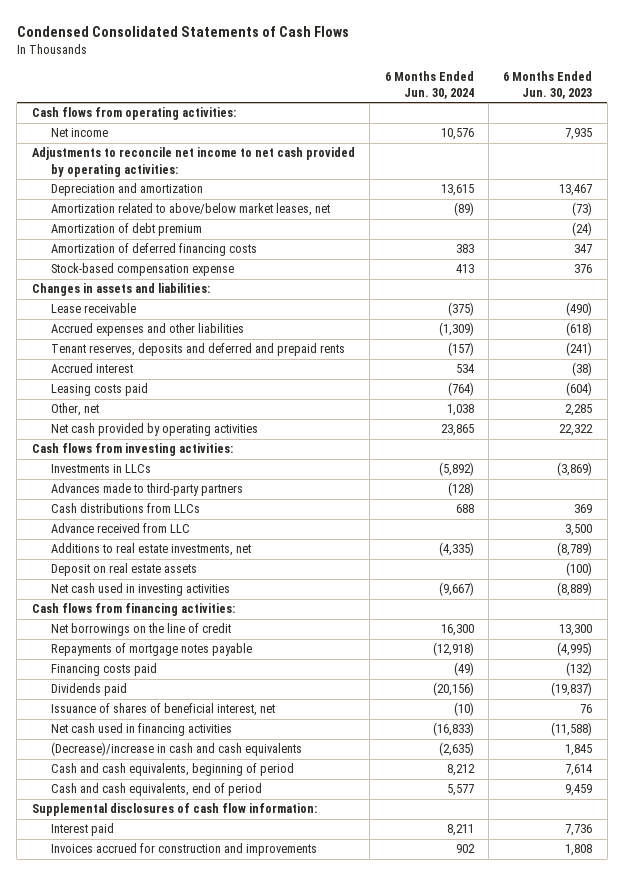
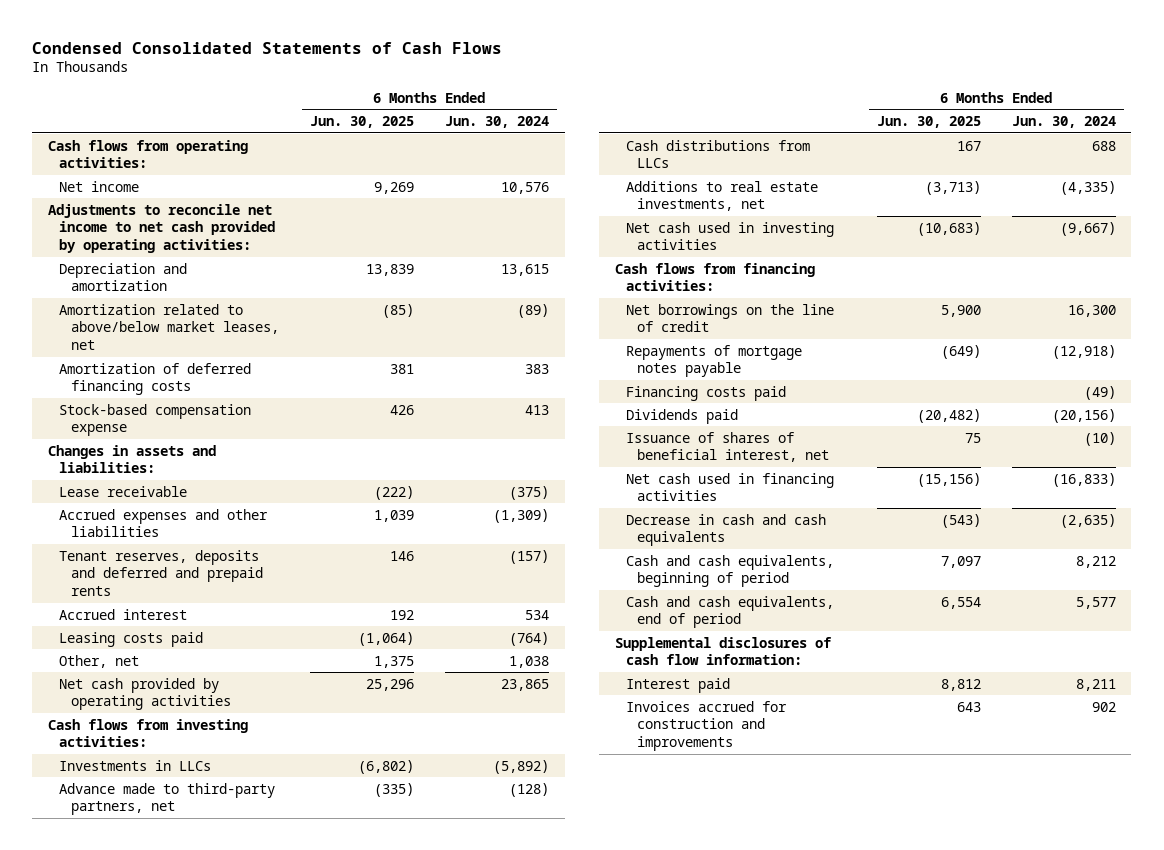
- | 6 Months Ended Jun. 30, 2024 | 6 Months Ended Jun. 30, 2023
+ | 6 Months Ended Jun. 30, 2025 | 6 Months Ended Jun. 30, 2024
- Amortization of debt premium | | (24)
- Advances made to third-party partners | (128) |
+ Advance made to third-party partners, net | (335) | (128)
- Advance received from LLC | | 3,500
- Deposit on real estate assets | | (100)
- (Decrease)/increase in cash and cash equivalents | (2,635) | 1,845
+ Decrease in cash and cash equivalents | (543) | (2,635)

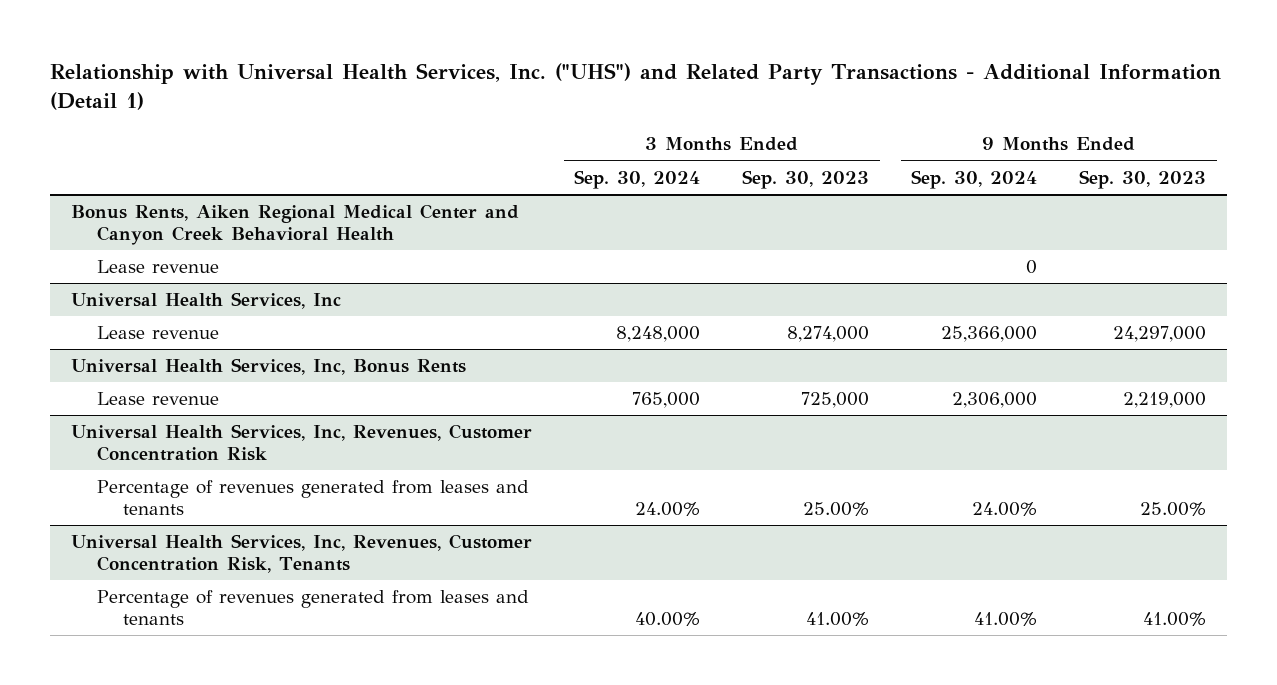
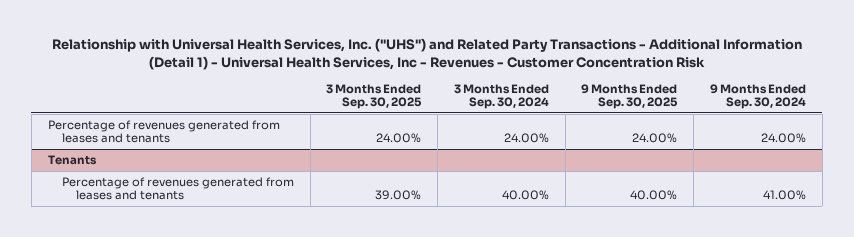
- Relationship with Universal Health Services, Inc. ("UHS") and Related Party Transactions - Additional Information (Detail 1)
+ Relationship with Universal Health Services, Inc. ("UHS") and Related Party Transactions - Additional Information (Detail 1) - Universal Health Services, Inc - Revenues - Customer Concentration Risk
- | 3 Months Ended Sep. 30, 2024 | 3 Months Ended Sep. 30, 2023 | 9 Months Ended Sep. 30, 2024 | 9 Months Ended Sep. 30, 2023
+ | 3 Months Ended Sep. 30, 2025 | 3 Months Ended Sep. 30, 2024 | 9 Months Ended Sep. 30, 2025 | 9 Months Ended Sep. 30, 2024
- Bonus Rents, Aiken Regional Medical Center and Canyon Creek Behavioral Health
- Lease revenue | | | 0 |
- Universal Health Services, Inc
- Lease revenue | 8,248,000 | 8,274,000 | 25,366,000 | 24,297,000
- Universal Health Services, Inc, Bonus Rents
- Lease revenue | 765,000 | 725,000 | 2,306,000 | 2,219,000
- Universal Health Services, Inc, Revenues, Customer Concentration Risk
- Universal Health Services, Inc, Revenues, Customer Concentration Risk, Tenants
+ Tenants

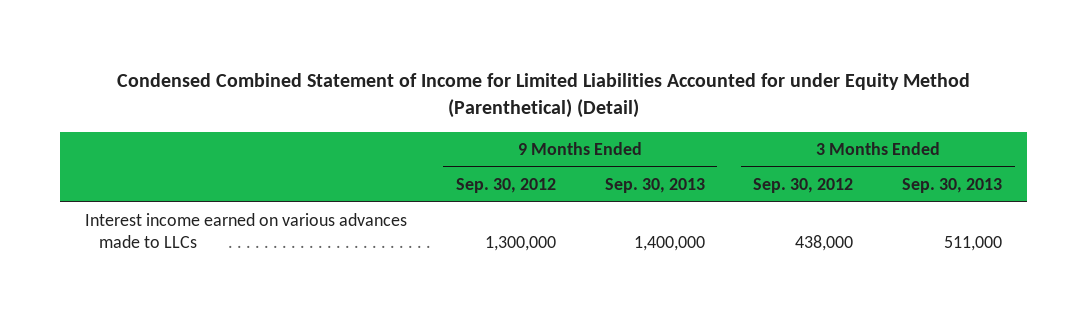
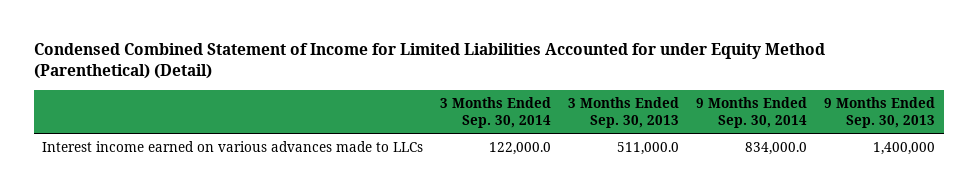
- | 9 Months Ended Sep. 30, 2012 | 9 Months Ended Sep. 30, 2013 | 3 Months Ended Sep. 30, 2012 | 3 Months Ended Sep. 30, 2013
+ | 3 Months Ended Sep. 30, 2014 | 3 Months Ended Sep. 30, 2013 | 9 Months Ended Sep. 30, 2014 | 9 Months Ended Sep. 30, 2013
- Interest income earned on various advances made to LLCs | 1,300,000 | 1,400,000 | 438,000 | 511,000
+ Interest income earned on various advances made to LLCs | 122,000.0 | 511,000.0 | 834,000.0 | 1,400,000

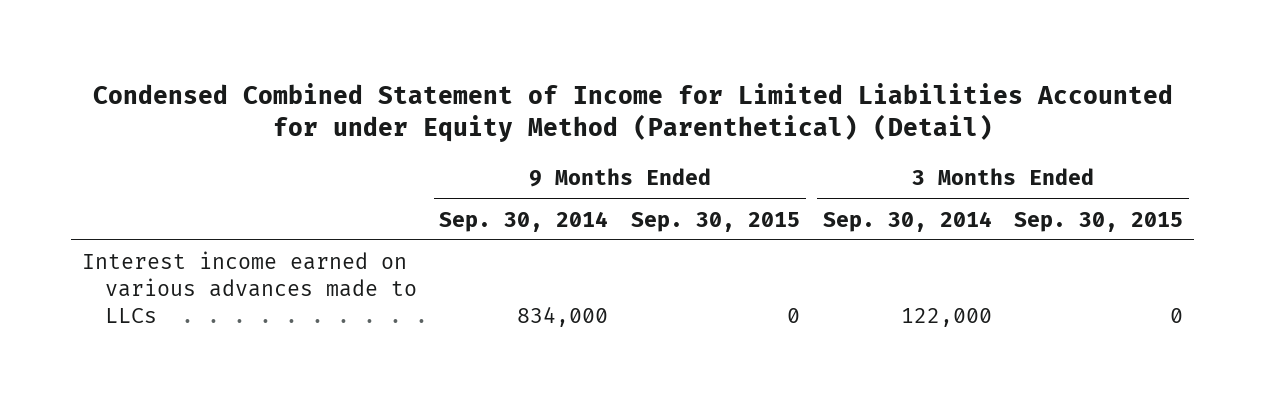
- | 3 Months Ended Sep. 30, 2014 | 3 Months Ended Sep. 30, 2013 | 9 Months Ended Sep. 30, 2014 | 9 Months Ended Sep. 30, 2013
+ | 9 Months Ended Sep. 30, 2014 | 9 Months Ended Sep. 30, 2015 | 3 Months Ended Sep. 30, 2014 | 3 Months Ended Sep. 30, 2015
- Interest income earned on various advances made to LLCs | 122,000.0 | 511,000.0 | 834,000.0 | 1,400,000
+ Interest income earned on various advances made to LLCs | 834,000 | 0 | 122,000 | 0

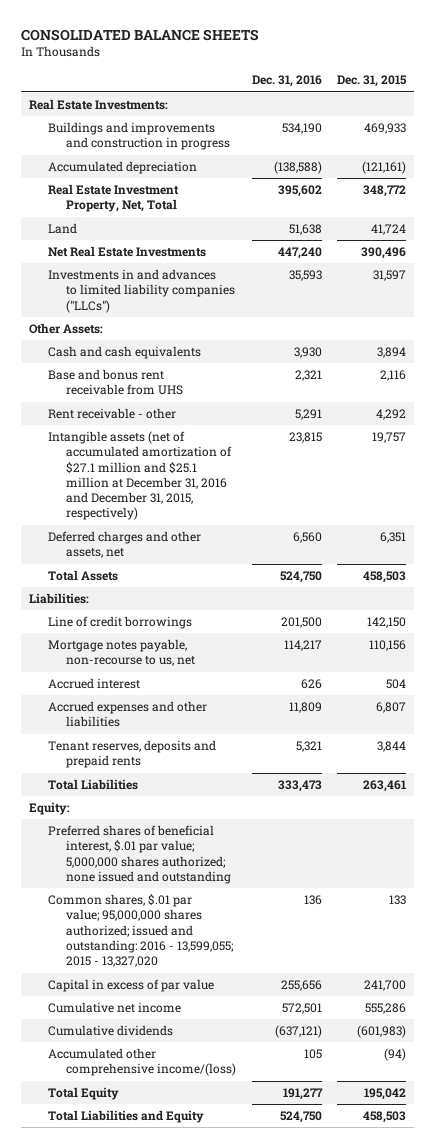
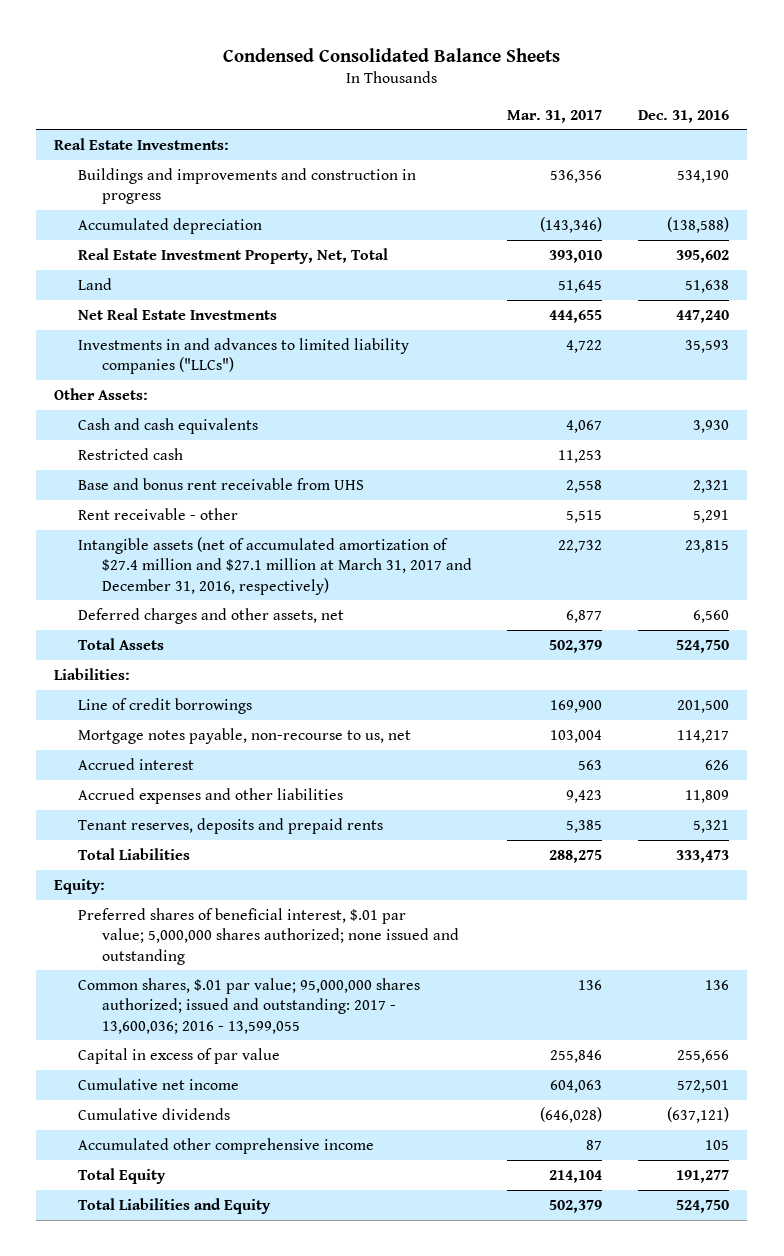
- CONSOLIDATED BALANCE SHEETS
+ Condensed Consolidated Balance Sheets
- | Dec. 31, 2016 | Dec. 31, 2015
+ | Mar. 31, 2017 | Dec. 31, 2016
+ Restricted cash | 11,253 |
- Intangible assets (net of accumulated amortization of $27.1 million and $25.1 million at December 31, 2016 and December 31, 2015, respectively) | 23,815 | 19,757
+ Intangible assets (net of accumulated amortization of $27.4 million and $27.1 million at March 31, 2017 and December 31, 2016, respectively) | 22,732 | 23,815
- Common shares, $.01 par value; 95,000,000 shares authorized; issued and outstanding: 2016 - 13,599,055; 2015 - 13,327,020 | 136 | 133
+ Common shares, $.01 par value; 95,000,000 shares authorized; issued and outstanding: 2017 - 13,600,036; 2016 - 13,599,055 | 136 | 136
- Accumulated other comprehensive income/(loss) | 105 | (94)
+ Accumulated other comprehensive income | 87 | 105

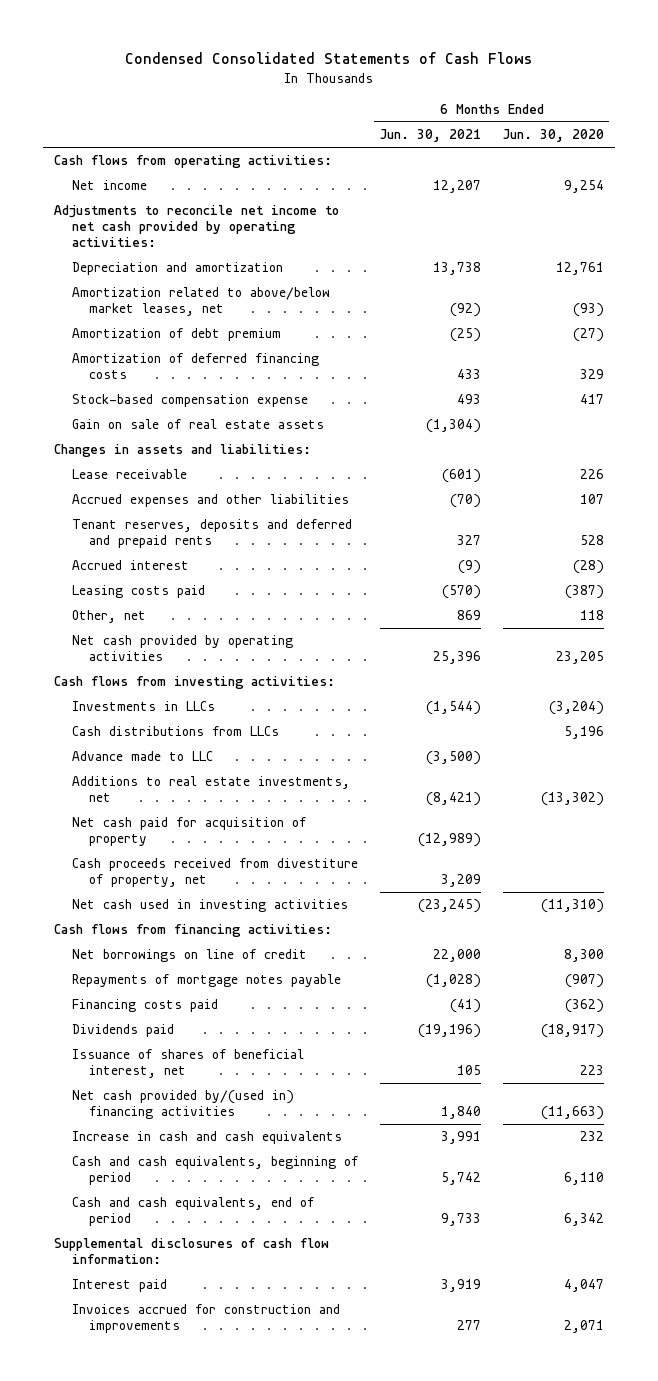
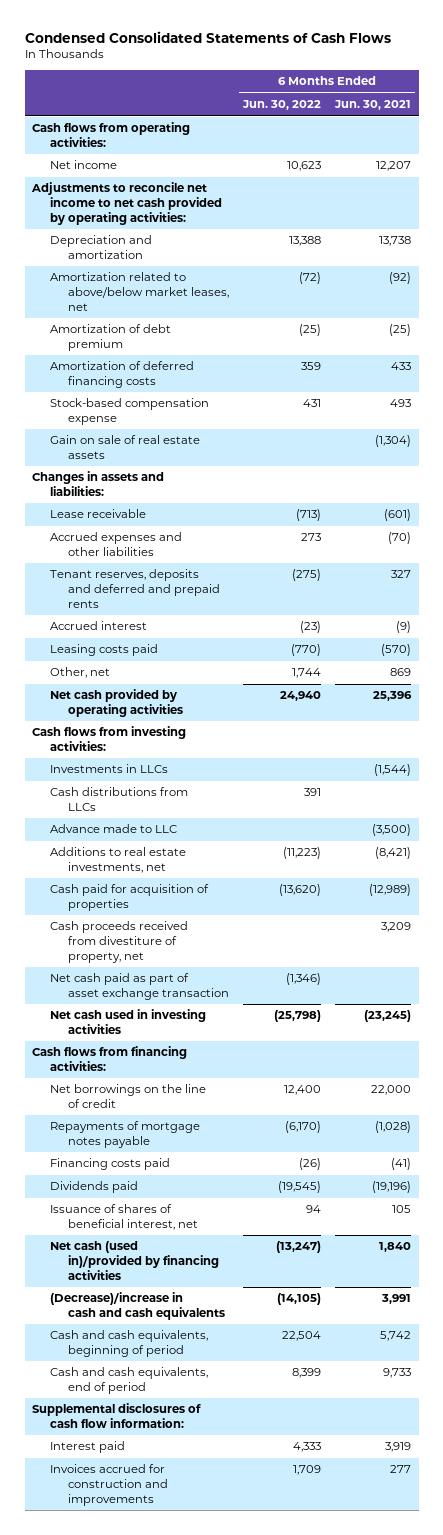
- | 6 Months Ended Jun. 30, 2021 | 6 Months Ended Jun. 30, 2020
+ | 6 Months Ended Jun. 30, 2022 | 6 Months Ended Jun. 30, 2021
- Net cash paid for acquisition of property | (12,989) |
+ Cash paid for acquisition of properties | (13,620) | (12,989)
+ Net cash paid as part of asset exchange transaction | (1,346) |
- Net borrowings on line of credit | 22,000 | 8,300
+ Net borrowings on the line of credit | 12,400 | 22,000
- Net cash provided by/(used in) financing activities | 1,840 | (11,663)
- Increase in cash and cash equivalents | 3,991 | 232
+ Net cash (used in)/provided by financing activities | (13,247) | 1,840
+ (Decrease)/increase in cash and cash equivalents | (14,105) | 3,991

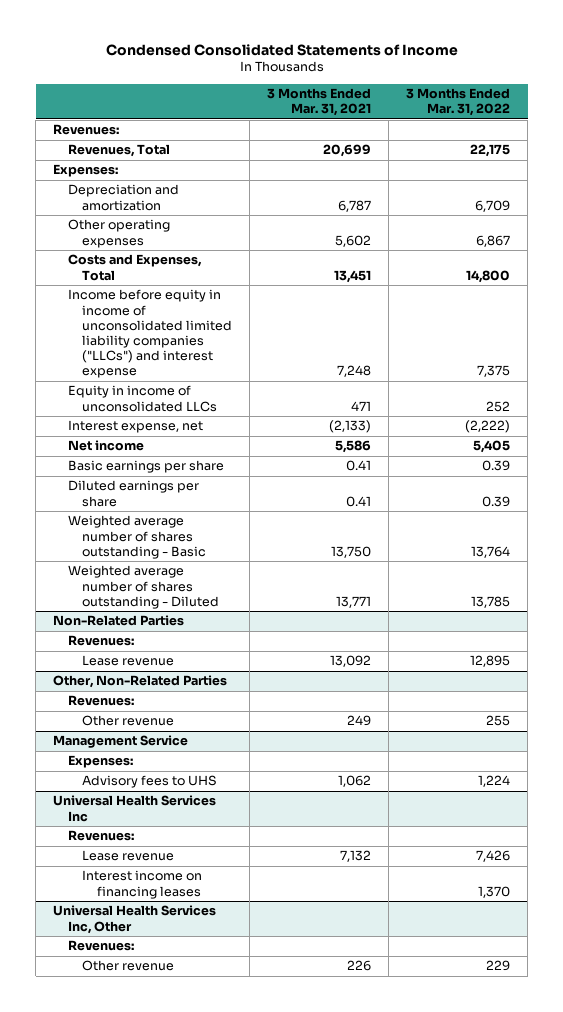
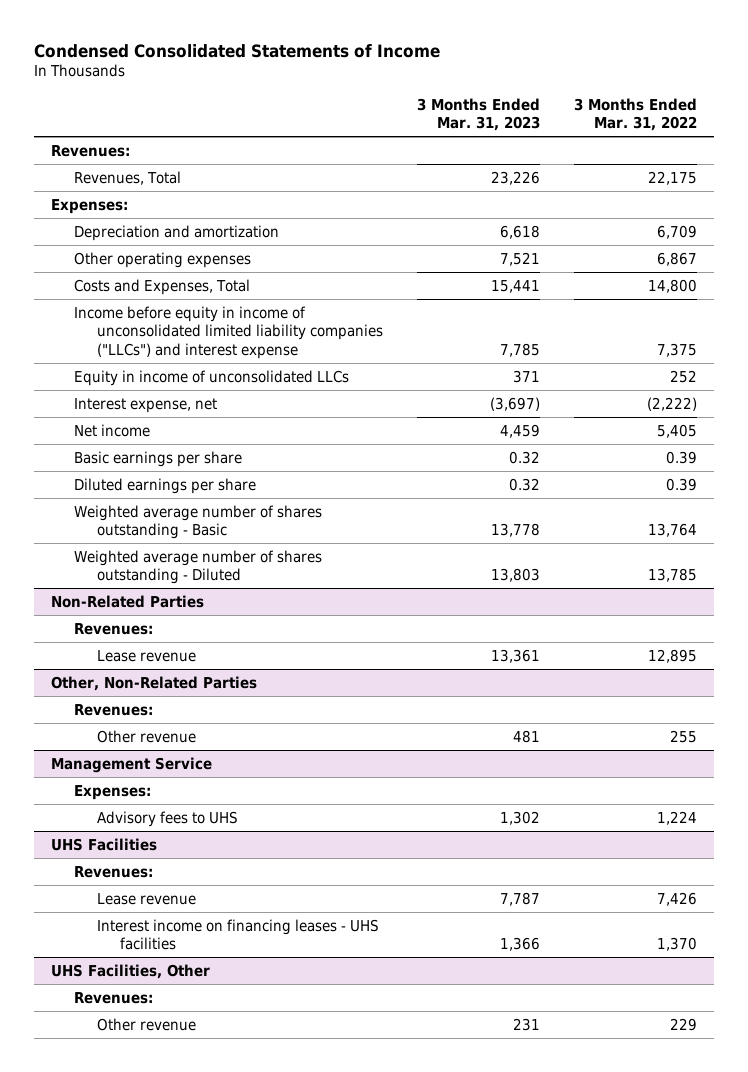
- | 3 Months Ended Mar. 31, 2021 | 3 Months Ended Mar. 31, 2022
+ | 3 Months Ended Mar. 31, 2023 | 3 Months Ended Mar. 31, 2022
- Universal Health Services Inc
+ UHS Facilities
- Interest income on financing leases | | 1,370
- Universal Health Services Inc, Other
+ Interest income on financing leases - UHS facilities | 1,366 | 1,370
+ UHS Facilities, Other

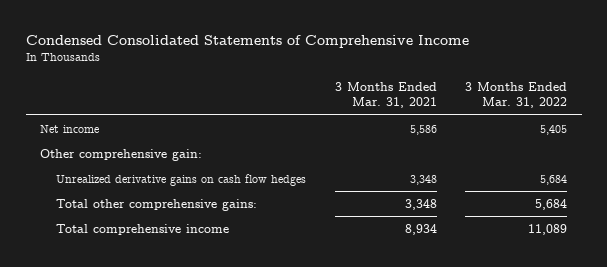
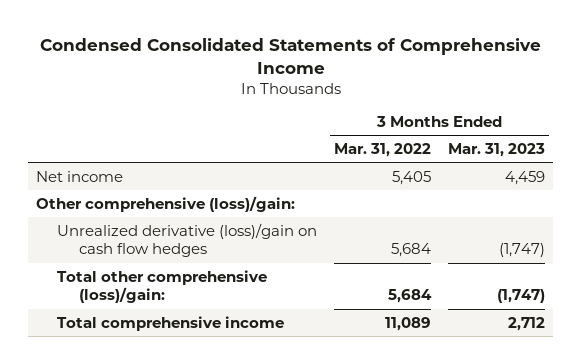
- | 3 Months Ended Mar. 31, 2021 | 3 Months Ended Mar. 31, 2022
+ | 3 Months Ended Mar. 31, 2022 | 3 Months Ended Mar. 31, 2023
- Other comprehensive gain:
- Unrealized derivative gains on cash flow hedges | 3,348 | 5,684
- Total other comprehensive gains: | 3,348 | 5,684
+ Other comprehensive (loss)/gain:
+ Unrealized derivative (loss)/gain on cash flow hedges | 5,684 | (1,747)
+ Total other comprehensive (loss)/gain: | 5,684 | (1,747)

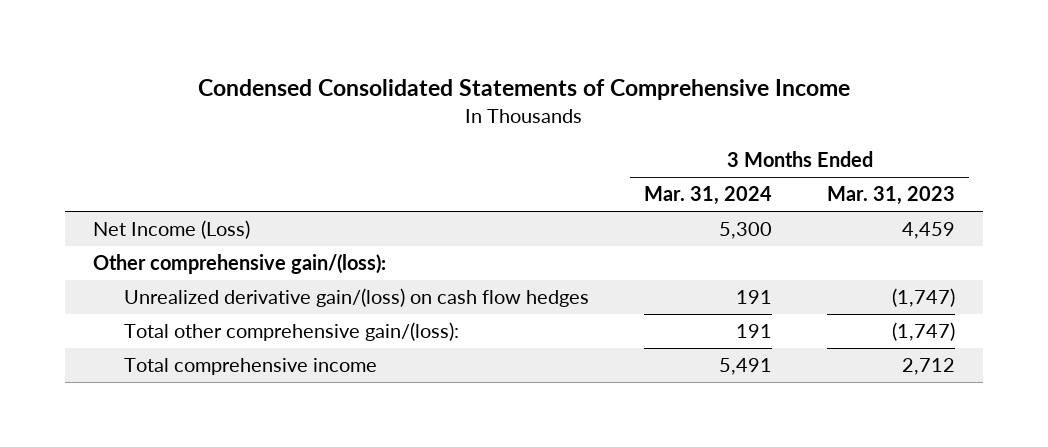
- | 3 Months Ended Mar. 31, 2022 | 3 Months Ended Mar. 31, 2023
+ | 3 Months Ended Mar. 31, 2024 | 3 Months Ended Mar. 31, 2023
- Net income | 5,405 | 4,459
- Other comprehensive (loss)/gain:
- Unrealized derivative (loss)/gain on cash flow hedges | 5,684 | (1,747)
- Total other comprehensive (loss)/gain: | 5,684 | (1,747)
+ Net Income (Loss) | 5,300 | 4,459
+ Other comprehensive gain/(loss):
+ Unrealized derivative gain/(loss) on cash flow hedges | 191 | (1,747)
+ Total other comprehensive gain/(loss): | 191 | (1,747)

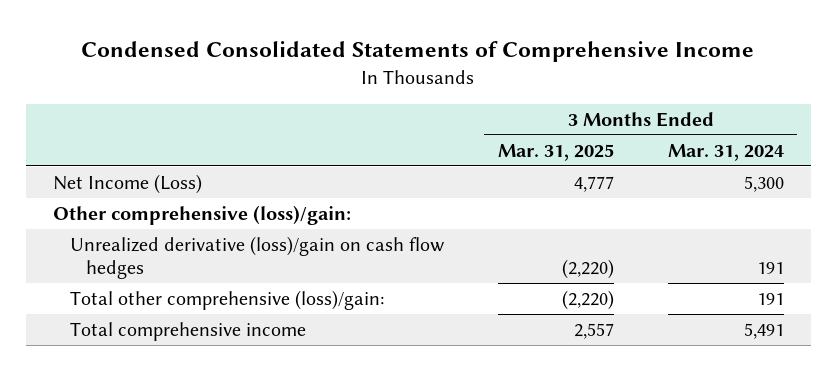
- | 3 Months Ended Mar. 31, 2024 | 3 Months Ended Mar. 31, 2023
+ | 3 Months Ended Mar. 31, 2025 | 3 Months Ended Mar. 31, 2024
- Other comprehensive gain/(loss):
- Unrealized derivative gain/(loss) on cash flow hedges | 191 | (1,747)
- Total other comprehensive gain/(loss): | 191 | (1,747)
+ Other comprehensive (loss)/gain:
+ Unrealized derivative (loss)/gain on cash flow hedges | (2,220) | 191
+ Total other comprehensive (loss)/gain: | (2,220) | 191

